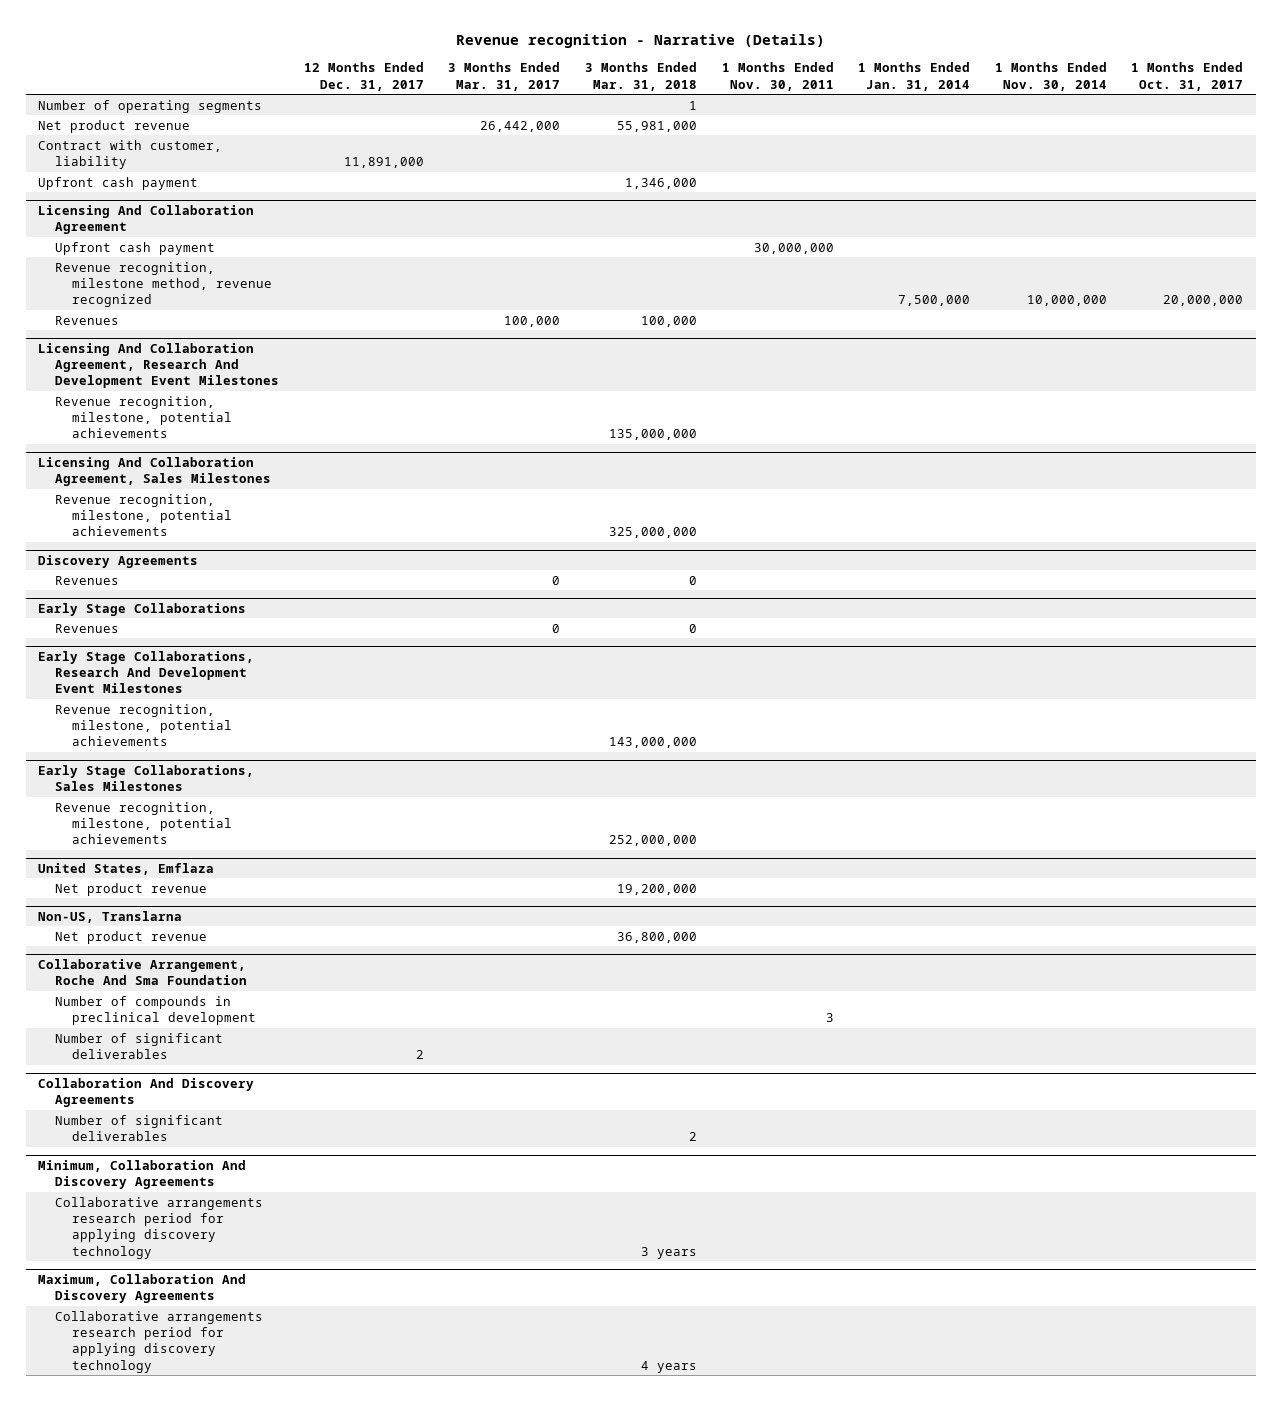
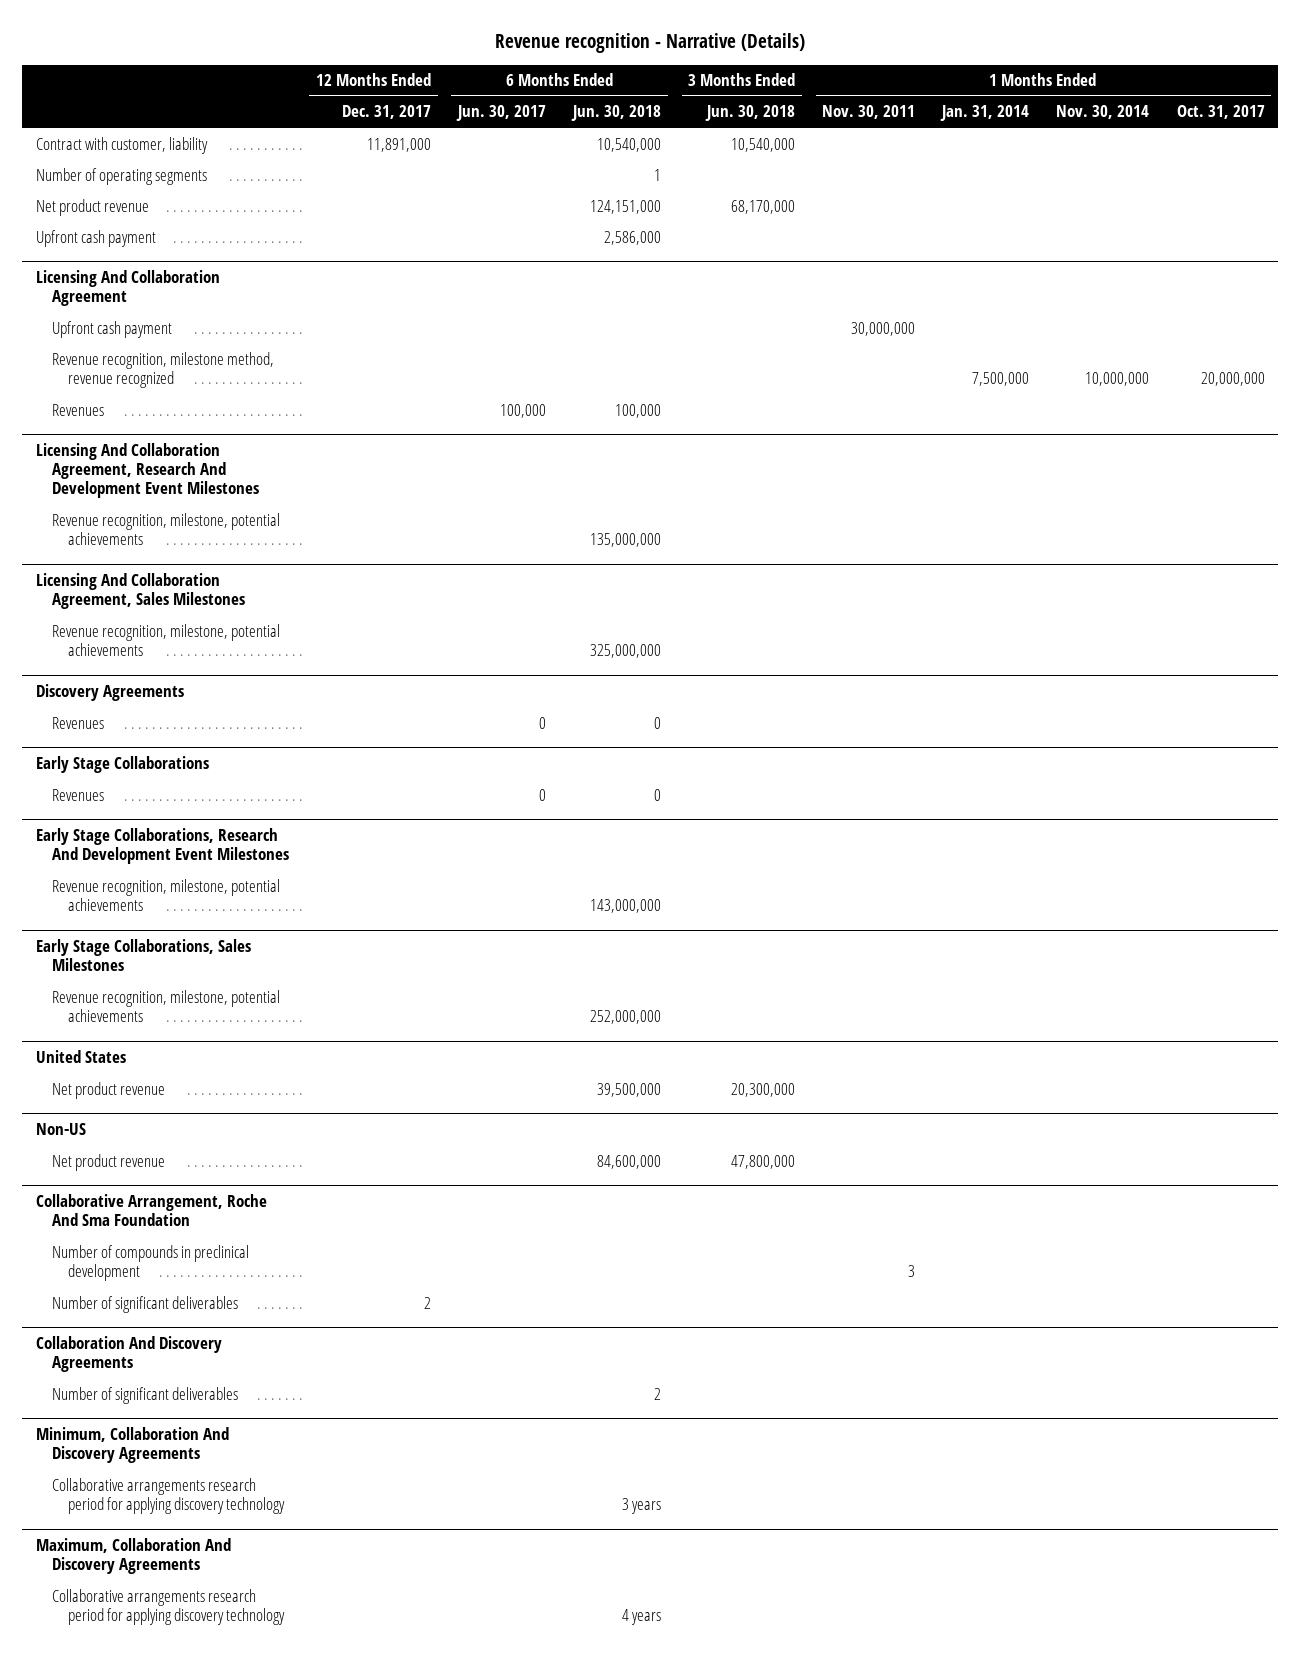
- | 12 Months Ended Dec. 31, 2017 | 3 Months Ended Mar. 31, 2017 | 3 Months Ended Mar. 31, 2018 | 1 Months Ended Nov. 30, 2011 | 1 Months Ended Jan. 31, 2014 | 1 Months Ended Nov. 30, 2014 | 1 Months Ended Oct. 31, 2017
+ | 12 Months Ended Dec. 31, 2017 | 6 Months Ended Jun. 30, 2017 | 6 Months Ended Jun. 30, 2018 | 3 Months Ended Jun. 30, 2018 | 1 Months Ended Nov. 30, 2011 | 1 Months Ended Jan. 31, 2014 | 1 Months Ended Nov. 30, 2014 | 1 Months Ended Oct. 31, 2017
moved up: Contract with customer, liability | 11,891,000 | | 10,540,000 | 10,540,000 | | | |
- United States, Emflaza
+ United States
- Non-US, Translarna
+ Non-US

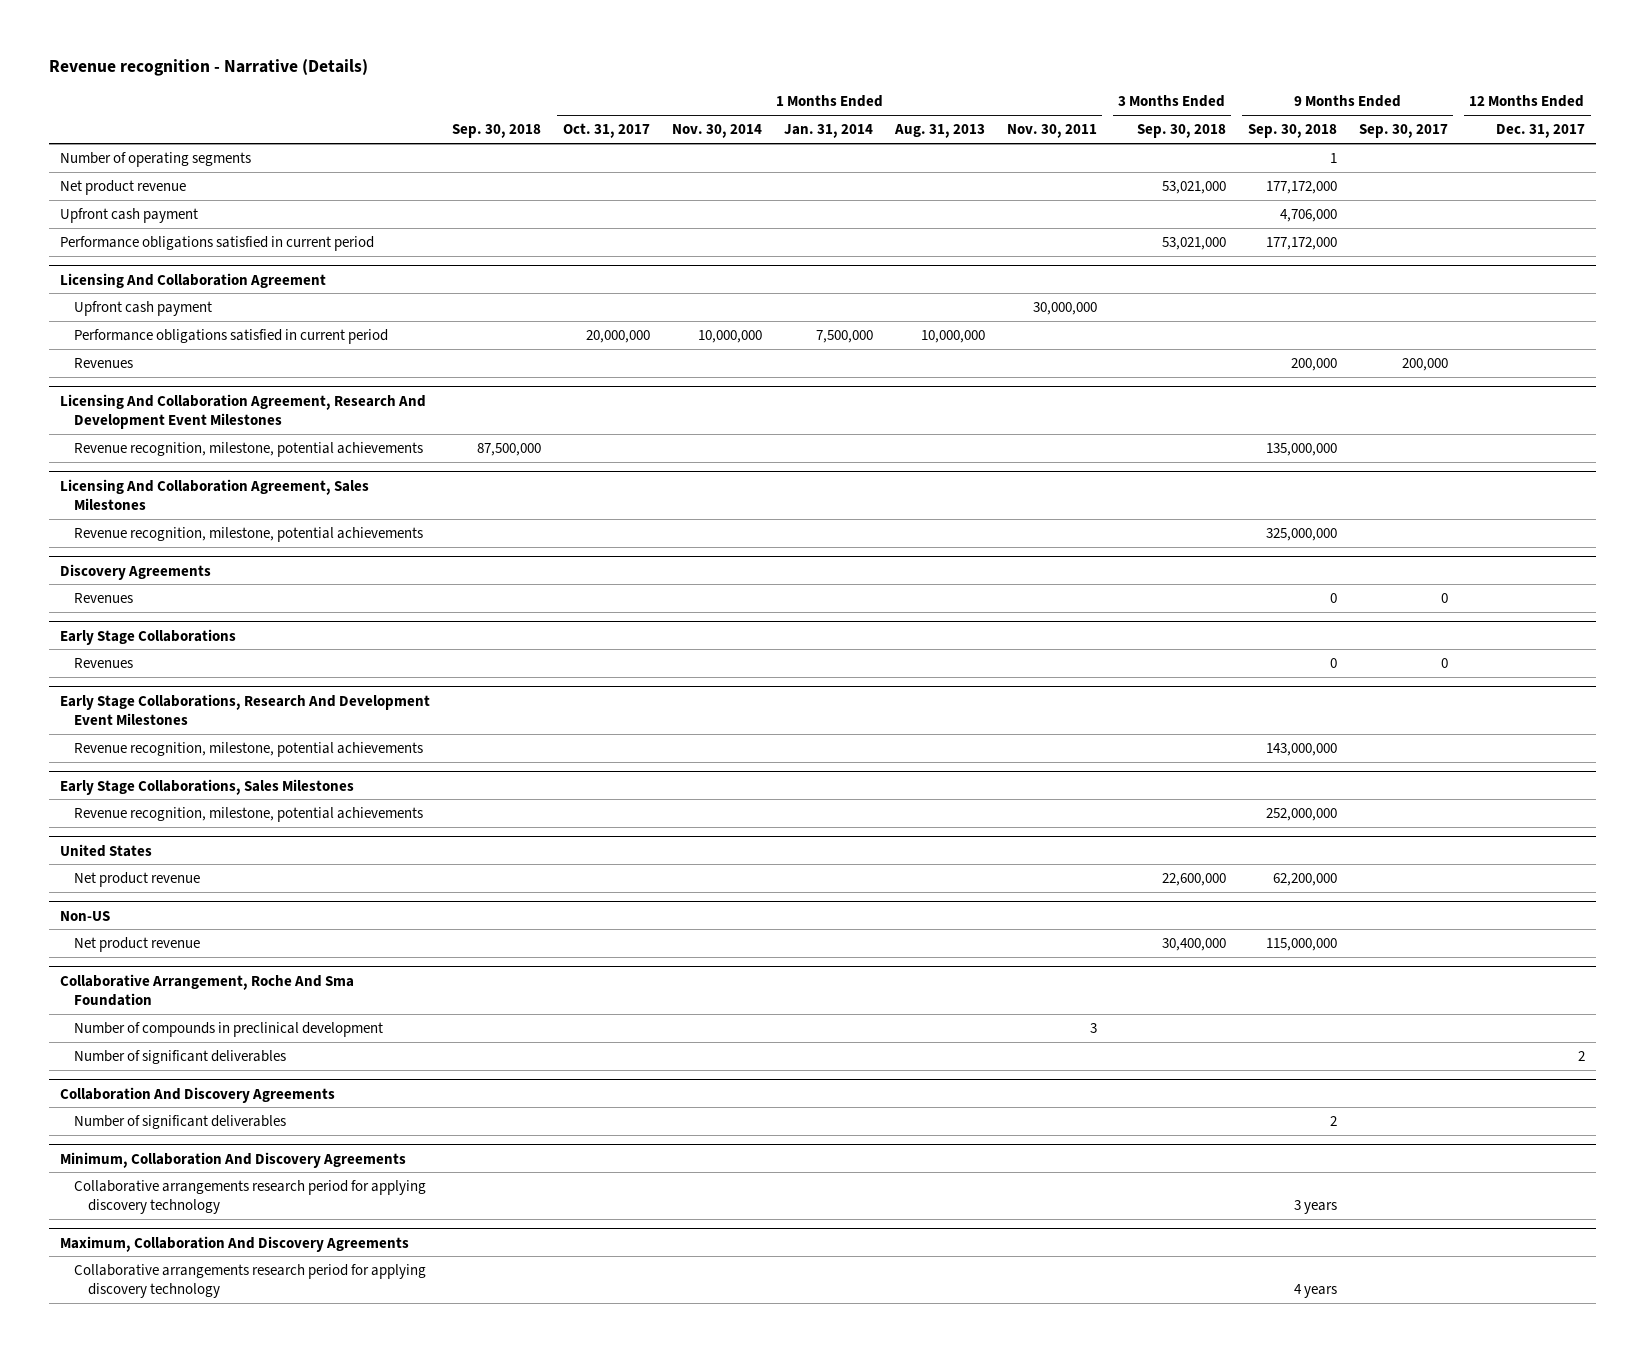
- | 12 Months Ended Dec. 31, 2017 | 6 Months Ended Jun. 30, 2017 | 6 Months Ended Jun. 30, 2018 | 3 Months Ended Jun. 30, 2018 | 1 Months Ended Nov. 30, 2011 | 1 Months Ended Jan. 31, 2014 | 1 Months Ended Nov. 30, 2014 | 1 Months Ended Oct. 31, 2017
+ | Sep. 30, 2018 | 1 Months Ended Oct. 31, 2017 | 1 Months Ended Nov. 30, 2014 | 1 Months Ended Jan. 31, 2014 | 1 Months Ended Aug. 31, 2013 | 1 Months Ended Nov. 30, 2011 | 3 Months Ended Sep. 30, 2018 | 9 Months Ended Sep. 30, 2018 | 9 Months Ended Sep. 30, 2017 | 12 Months Ended Dec. 31, 2017
- Contract with customer, liability | 11,891,000 | | 10,540,000 | 10,540,000 | | | |
+ Performance obligations satisfied in current period | | | | | | | 53,021,000 | 177,172,000 | |
@ Licensing And Collaboration Agreement
- Revenue recognition, milestone method, revenue recognized | | | | | | 7,500,000 | 10,000,000 | 20,000,000
+ Performance obligations satisfied in current period | | 20,000,000 | 10,000,000 | 7,500,000 | 10,000,000 | | | | |

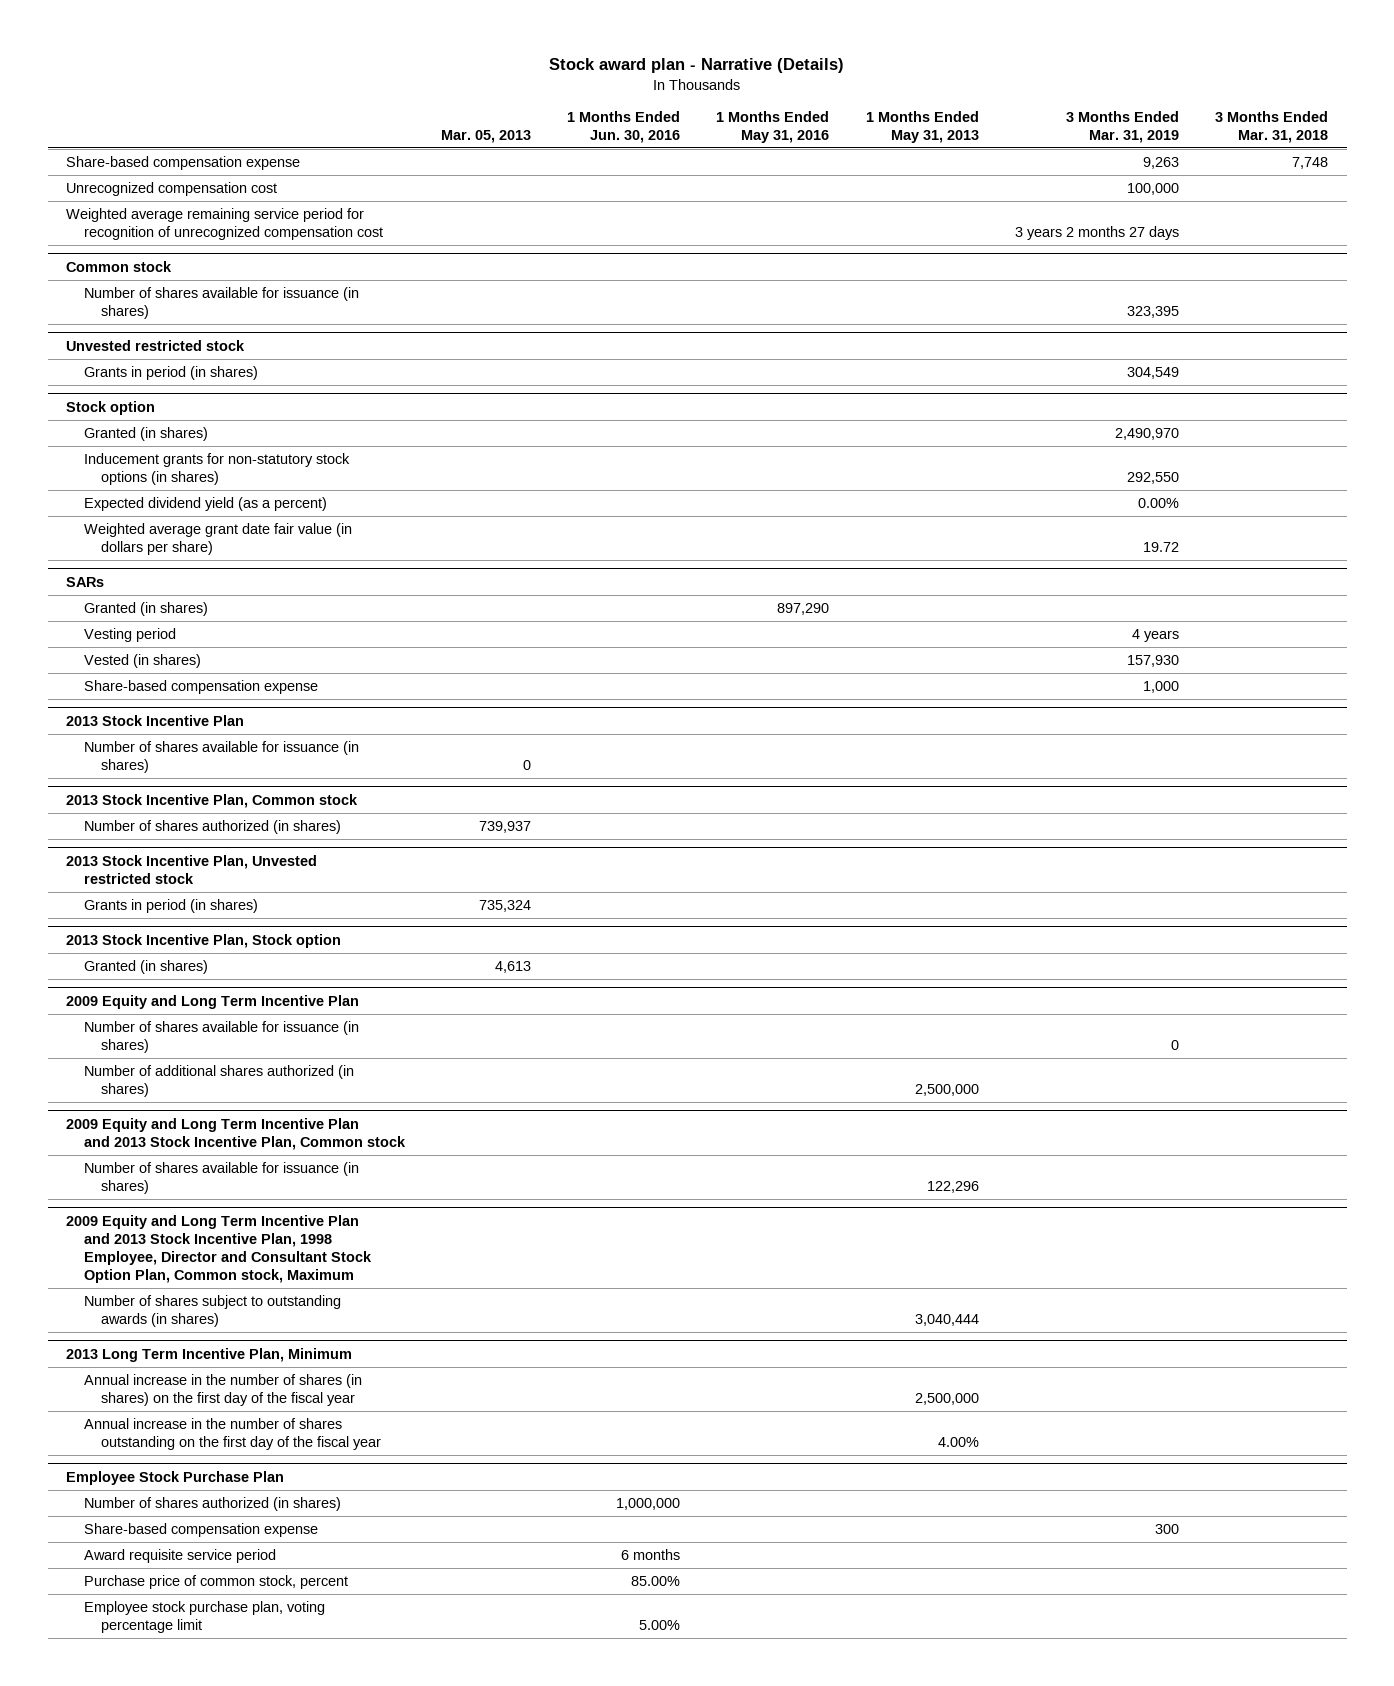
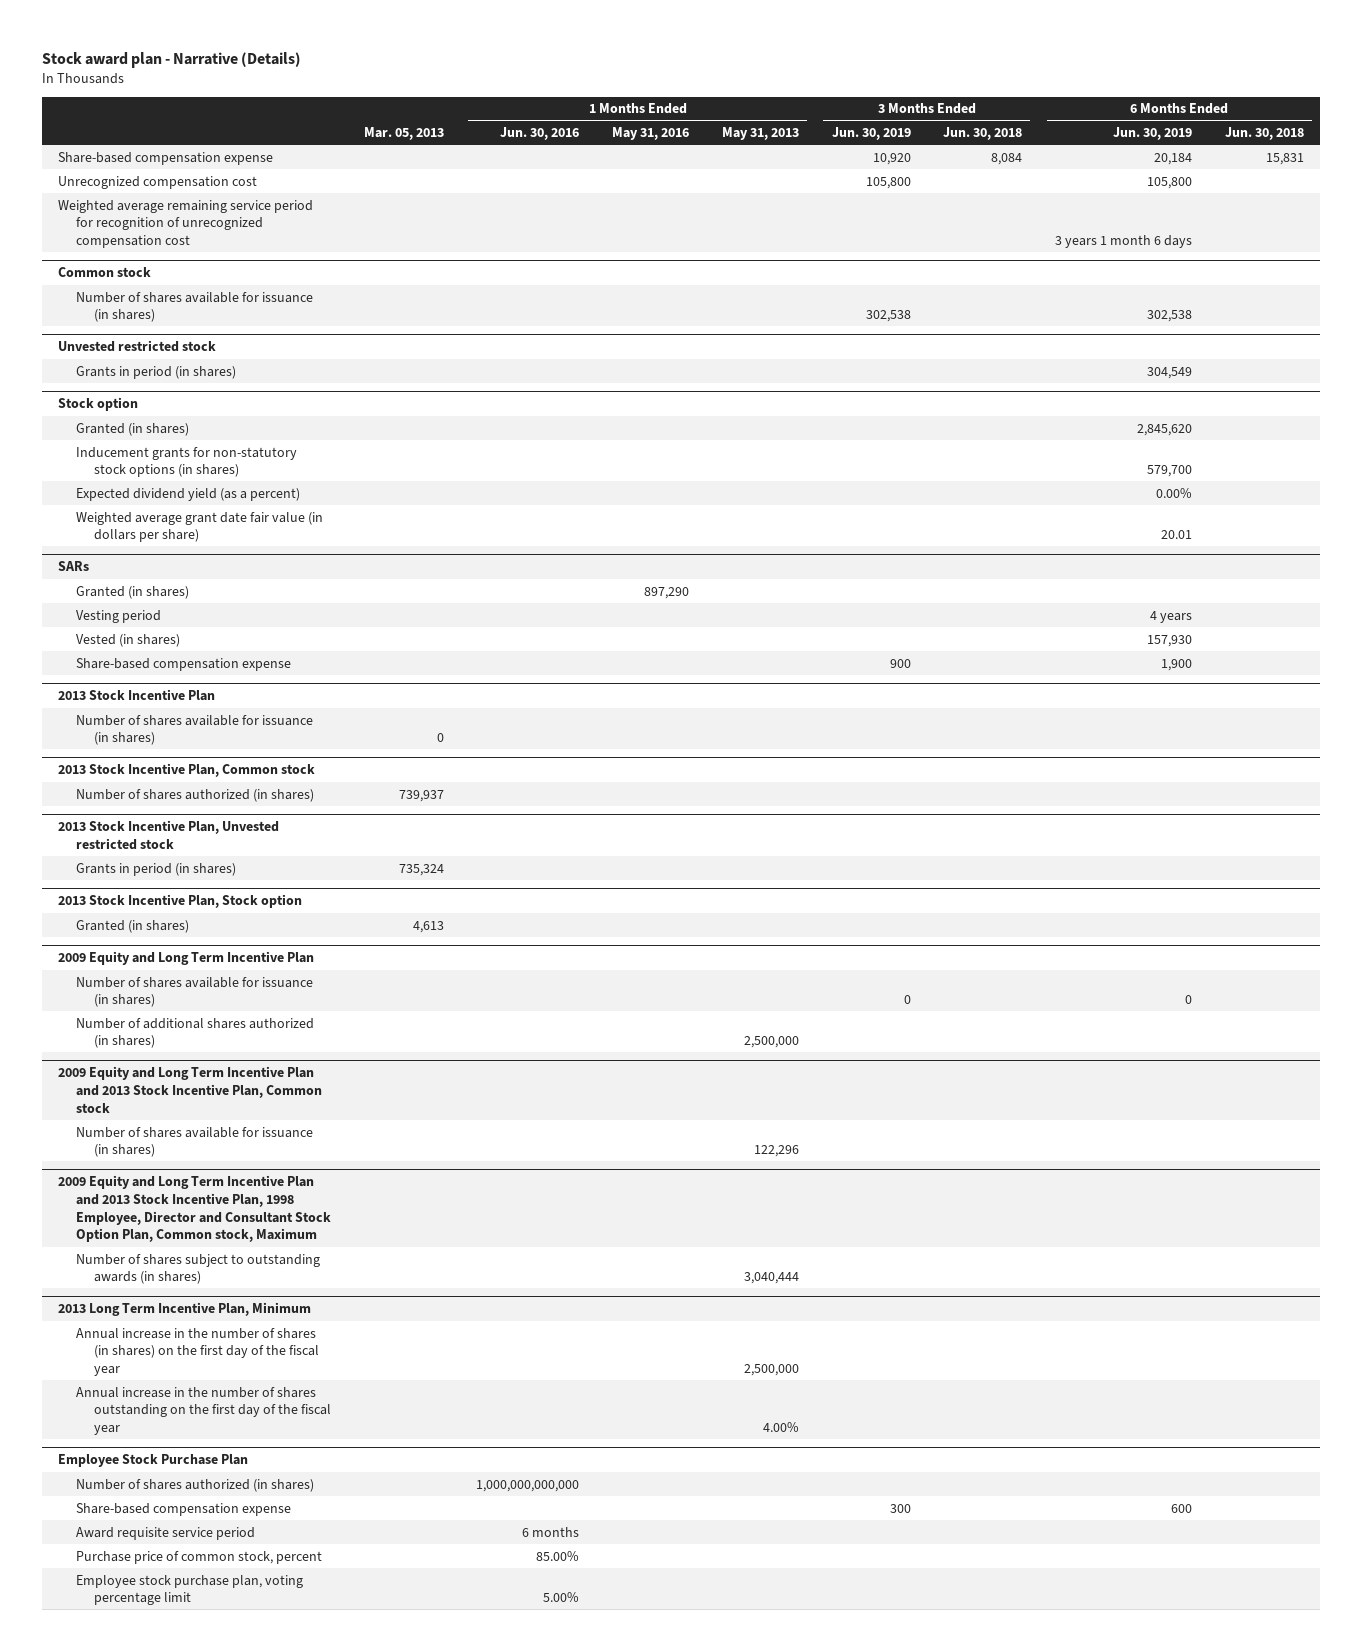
- | Mar. 05, 2013 | 1 Months Ended Jun. 30, 2016 | 1 Months Ended May 31, 2016 | 1 Months Ended May 31, 2013 | 3 Months Ended Mar. 31, 2019 | 3 Months Ended Mar. 31, 2018
+ | Mar. 05, 2013 | 1 Months Ended Jun. 30, 2016 | 1 Months Ended May 31, 2016 | 1 Months Ended May 31, 2013 | 3 Months Ended Jun. 30, 2019 | 3 Months Ended Jun. 30, 2018 | 6 Months Ended Jun. 30, 2019 | 6 Months Ended Jun. 30, 2018
@ Employee Stock Purchase Plan
- Number of shares authorized (in shares) | | 1,000,000 | | | |
+ Number of shares authorized (in shares) | | 1,000,000,000,000 | | | | | |

